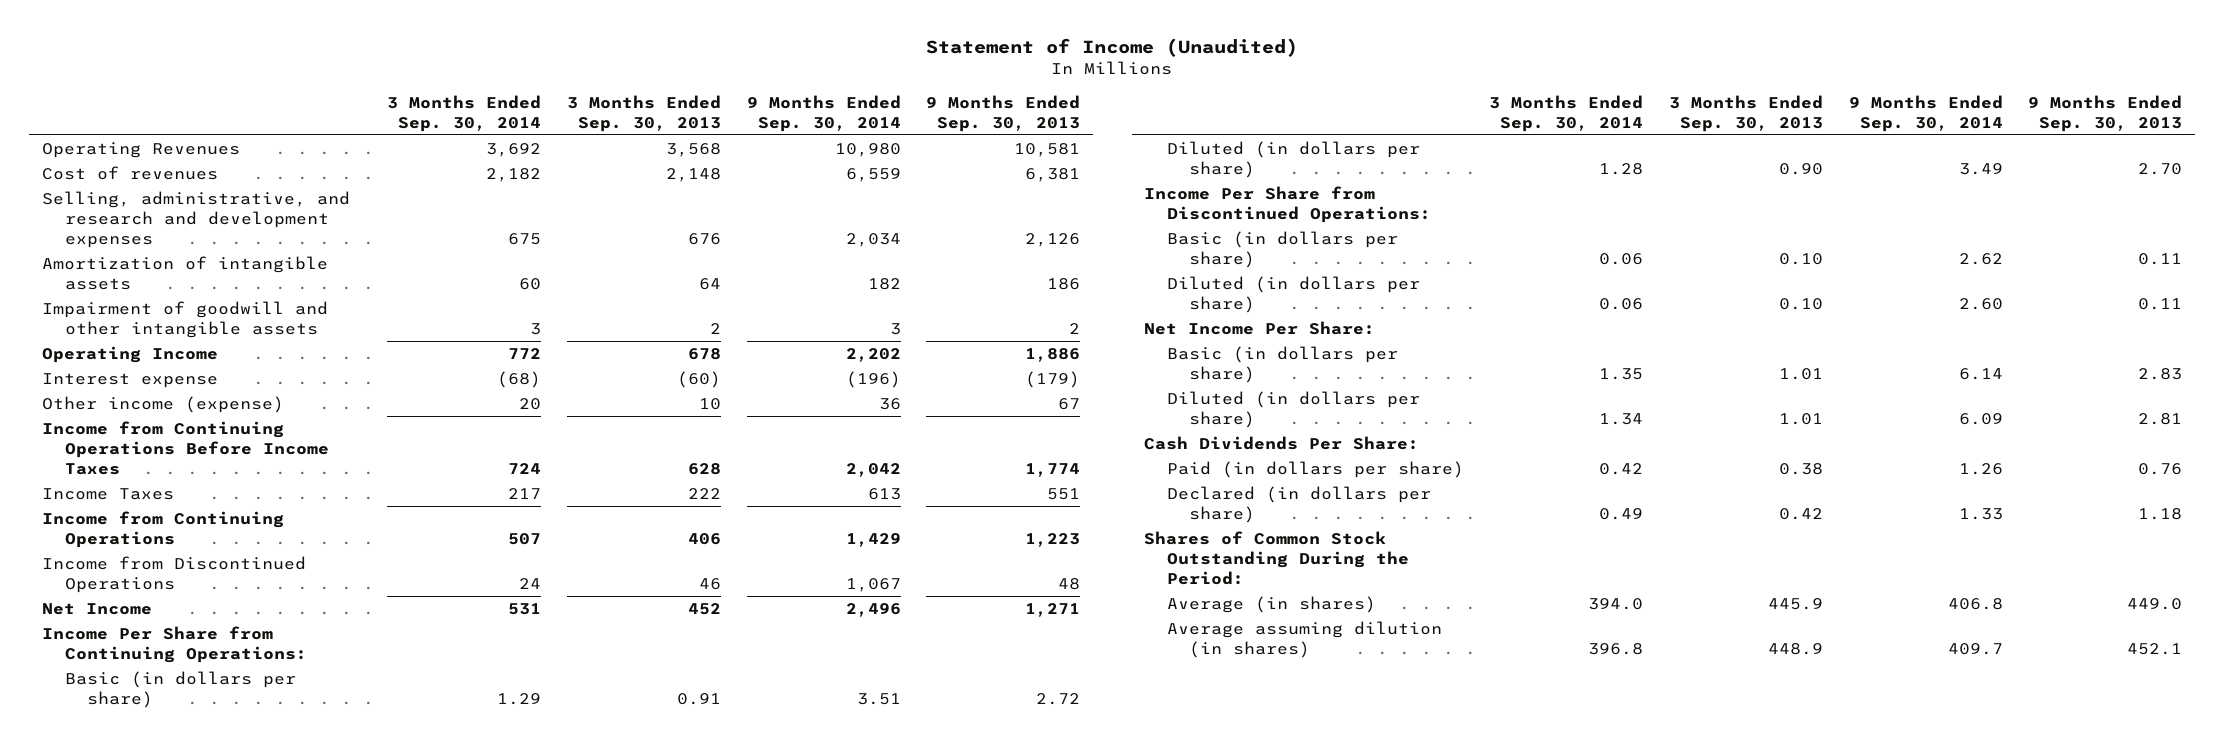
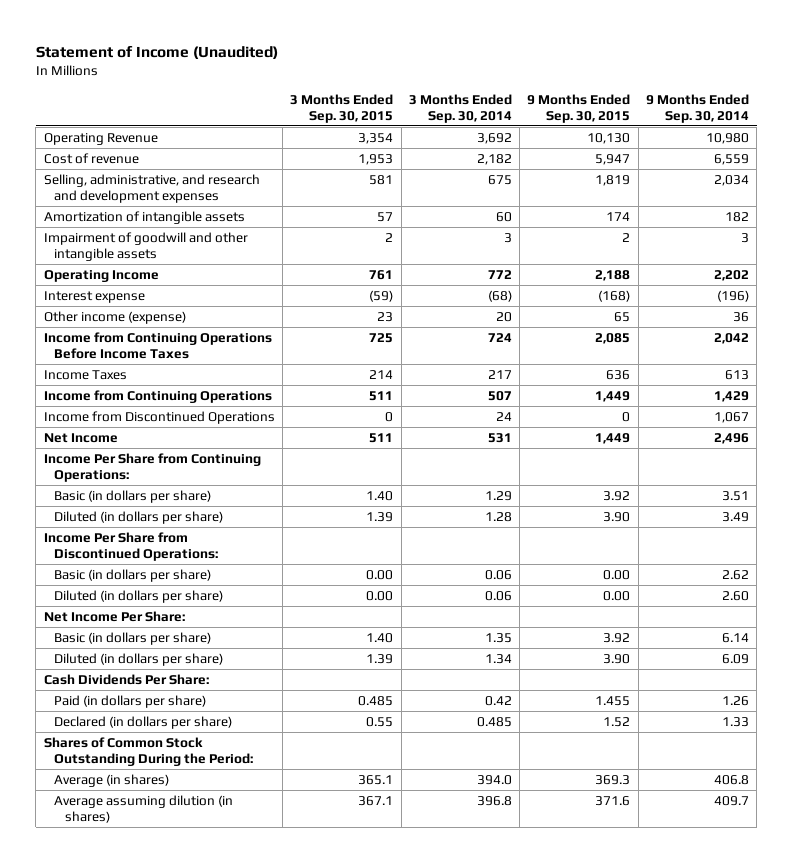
- | 3 Months Ended Sep. 30, 2014 | 3 Months Ended Sep. 30, 2013 | 9 Months Ended Sep. 30, 2014 | 9 Months Ended Sep. 30, 2013
+ | 3 Months Ended Sep. 30, 2015 | 3 Months Ended Sep. 30, 2014 | 9 Months Ended Sep. 30, 2015 | 9 Months Ended Sep. 30, 2014
- Operating Revenues | 3,692 | 3,568 | 10,980 | 10,581
- Cost of revenues | 2,182 | 2,148 | 6,559 | 6,381
+ Operating Revenue | 3,354 | 3,692 | 10,130 | 10,980
+ Cost of revenue | 1,953 | 2,182 | 5,947 | 6,559
- Declared (in dollars per share) | 0.49 | 0.42 | 1.33 | 1.18
+ Declared (in dollars per share) | 0.55 | 0.485 | 1.52 | 1.33

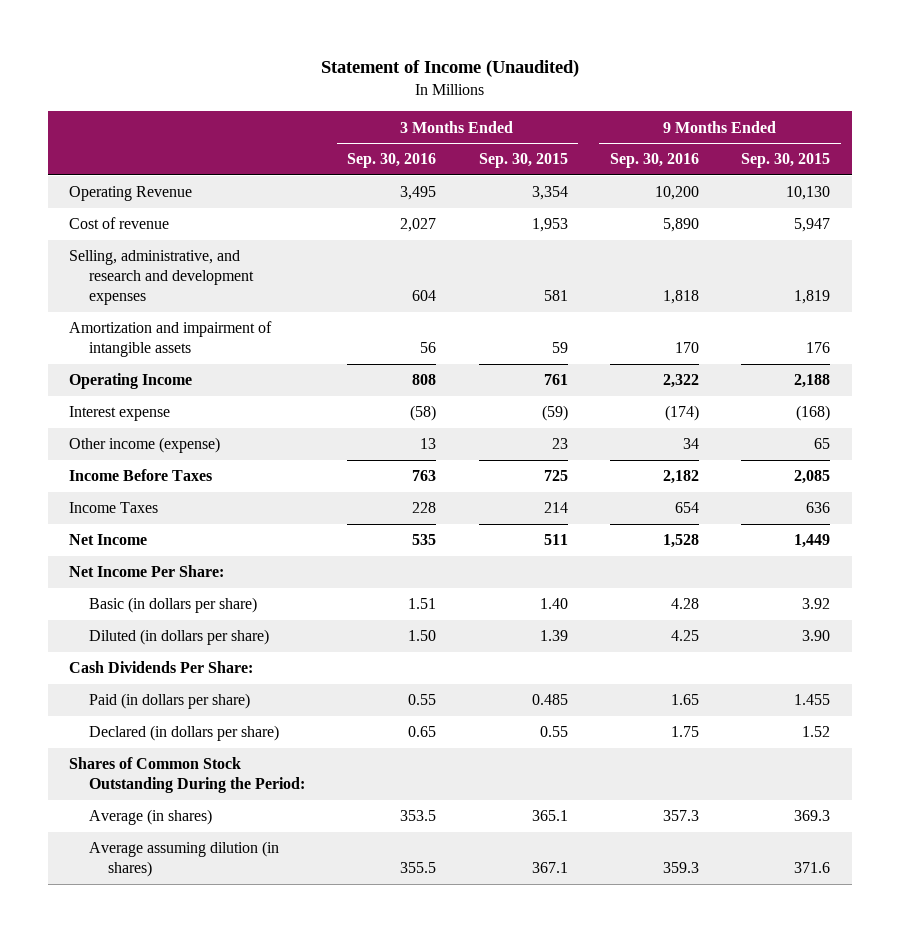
- | 3 Months Ended Sep. 30, 2015 | 3 Months Ended Sep. 30, 2014 | 9 Months Ended Sep. 30, 2015 | 9 Months Ended Sep. 30, 2014
+ | 3 Months Ended Sep. 30, 2016 | 3 Months Ended Sep. 30, 2015 | 9 Months Ended Sep. 30, 2016 | 9 Months Ended Sep. 30, 2015
- Amortization of intangible assets | 57 | 60 | 174 | 182
- Impairment of goodwill and other intangible assets | 2 | 3 | 2 | 3
+ Amortization and impairment of intangible assets | 56 | 59 | 170 | 176
- Income from Continuing Operations Before Income Taxes | 725 | 724 | 2,085 | 2,042
+ Income Before Taxes | 763 | 725 | 2,182 | 2,085
- Income from Continuing Operations | 511 | 507 | 1,449 | 1,429
- Income from Discontinued Operations | 0 | 24 | 0 | 1,067
- Income Per Share from Continuing Operations:
- Basic (in dollars per share) | 1.40 | 1.29 | 3.92 | 3.51
- Diluted (in dollars per share) | 1.39 | 1.28 | 3.90 | 3.49
- Income Per Share from Discontinued Operations:
- Basic (in dollars per share) | 0.00 | 0.06 | 0.00 | 2.62
- Diluted (in dollars per share) | 0.00 | 0.06 | 0.00 | 2.60

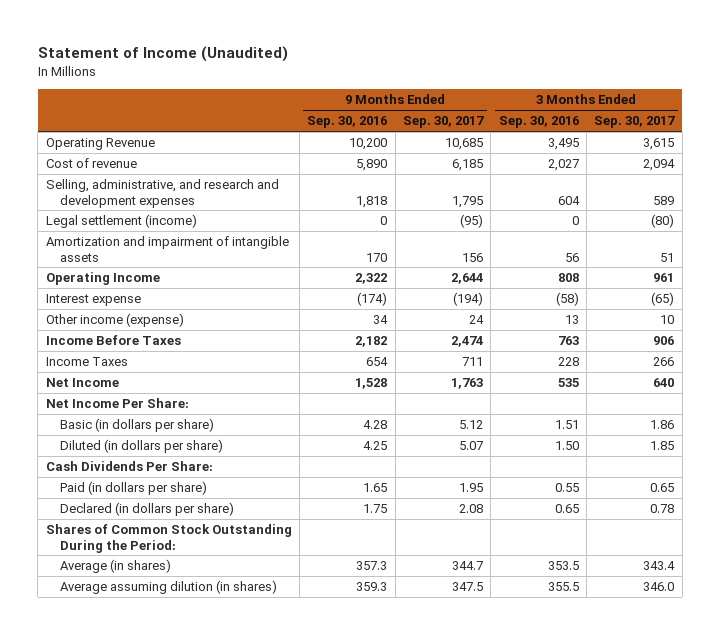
- | 3 Months Ended Sep. 30, 2016 | 3 Months Ended Sep. 30, 2015 | 9 Months Ended Sep. 30, 2016 | 9 Months Ended Sep. 30, 2015
+ | 9 Months Ended Sep. 30, 2016 | 9 Months Ended Sep. 30, 2017 | 3 Months Ended Sep. 30, 2016 | 3 Months Ended Sep. 30, 2017
+ Legal settlement (income) | 0 | (95) | 0 | (80)

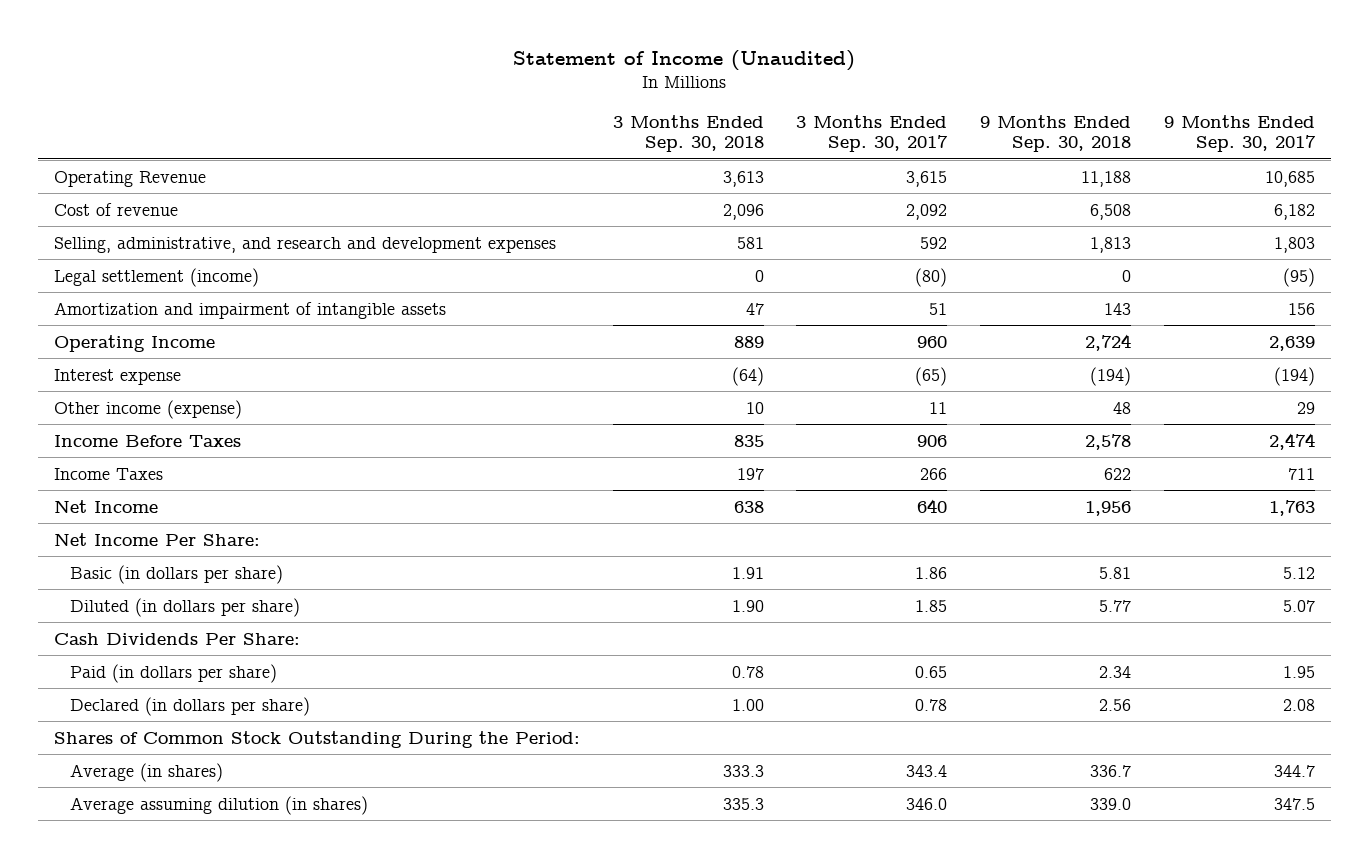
- | 9 Months Ended Sep. 30, 2016 | 9 Months Ended Sep. 30, 2017 | 3 Months Ended Sep. 30, 2016 | 3 Months Ended Sep. 30, 2017
+ | 3 Months Ended Sep. 30, 2018 | 3 Months Ended Sep. 30, 2017 | 9 Months Ended Sep. 30, 2018 | 9 Months Ended Sep. 30, 2017
- Cost of revenue | 5,890 | 6,185 | 2,027 | 2,094
- Selling, administrative, and research and development expenses | 1,818 | 1,795 | 604 | 589
+ Cost of revenue | 2,096 | 2,092 | 6,508 | 6,182
+ Selling, administrative, and research and development expenses | 581 | 592 | 1,813 | 1,803
- Operating Income | 2,322 | 2,644 | 808 | 961
+ Operating Income | 889 | 960 | 2,724 | 2,639
- Other income (expense) | 34 | 24 | 13 | 10
+ Other income (expense) | 10 | 11 | 48 | 29

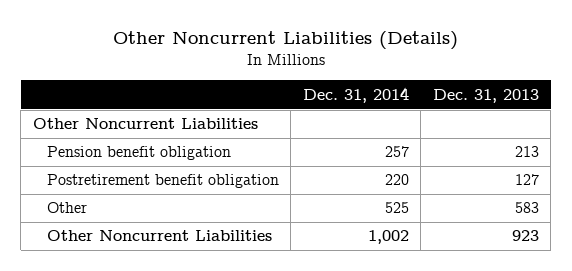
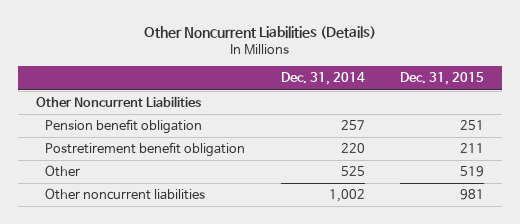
- | Dec. 31, 2014 | Dec. 31, 2013
+ | Dec. 31, 2014 | Dec. 31, 2015
- Other Noncurrent Liabilities | 1,002 | 923
+ Other noncurrent liabilities | 1,002 | 981

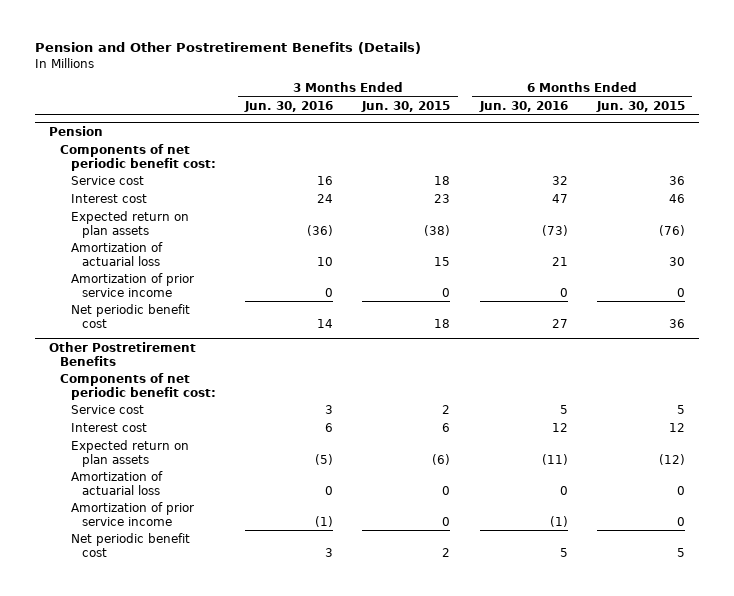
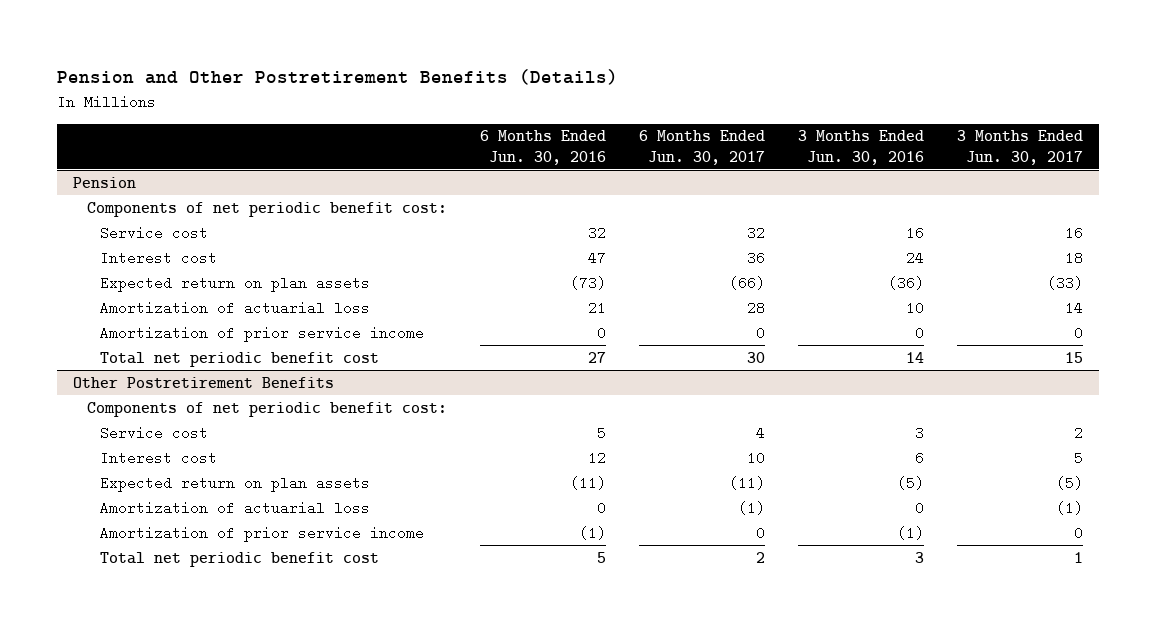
- | 3 Months Ended Jun. 30, 2016 | 3 Months Ended Jun. 30, 2015 | 6 Months Ended Jun. 30, 2016 | 6 Months Ended Jun. 30, 2015
+ | 6 Months Ended Jun. 30, 2016 | 6 Months Ended Jun. 30, 2017 | 3 Months Ended Jun. 30, 2016 | 3 Months Ended Jun. 30, 2017
@ Pension
- Net periodic benefit cost | 14 | 18 | 27 | 36
+ Total net periodic benefit cost | 27 | 30 | 14 | 15
@ Other Postretirement Benefits
- Net periodic benefit cost | 3 | 2 | 5 | 5
+ Total net periodic benefit cost | 5 | 2 | 3 | 1

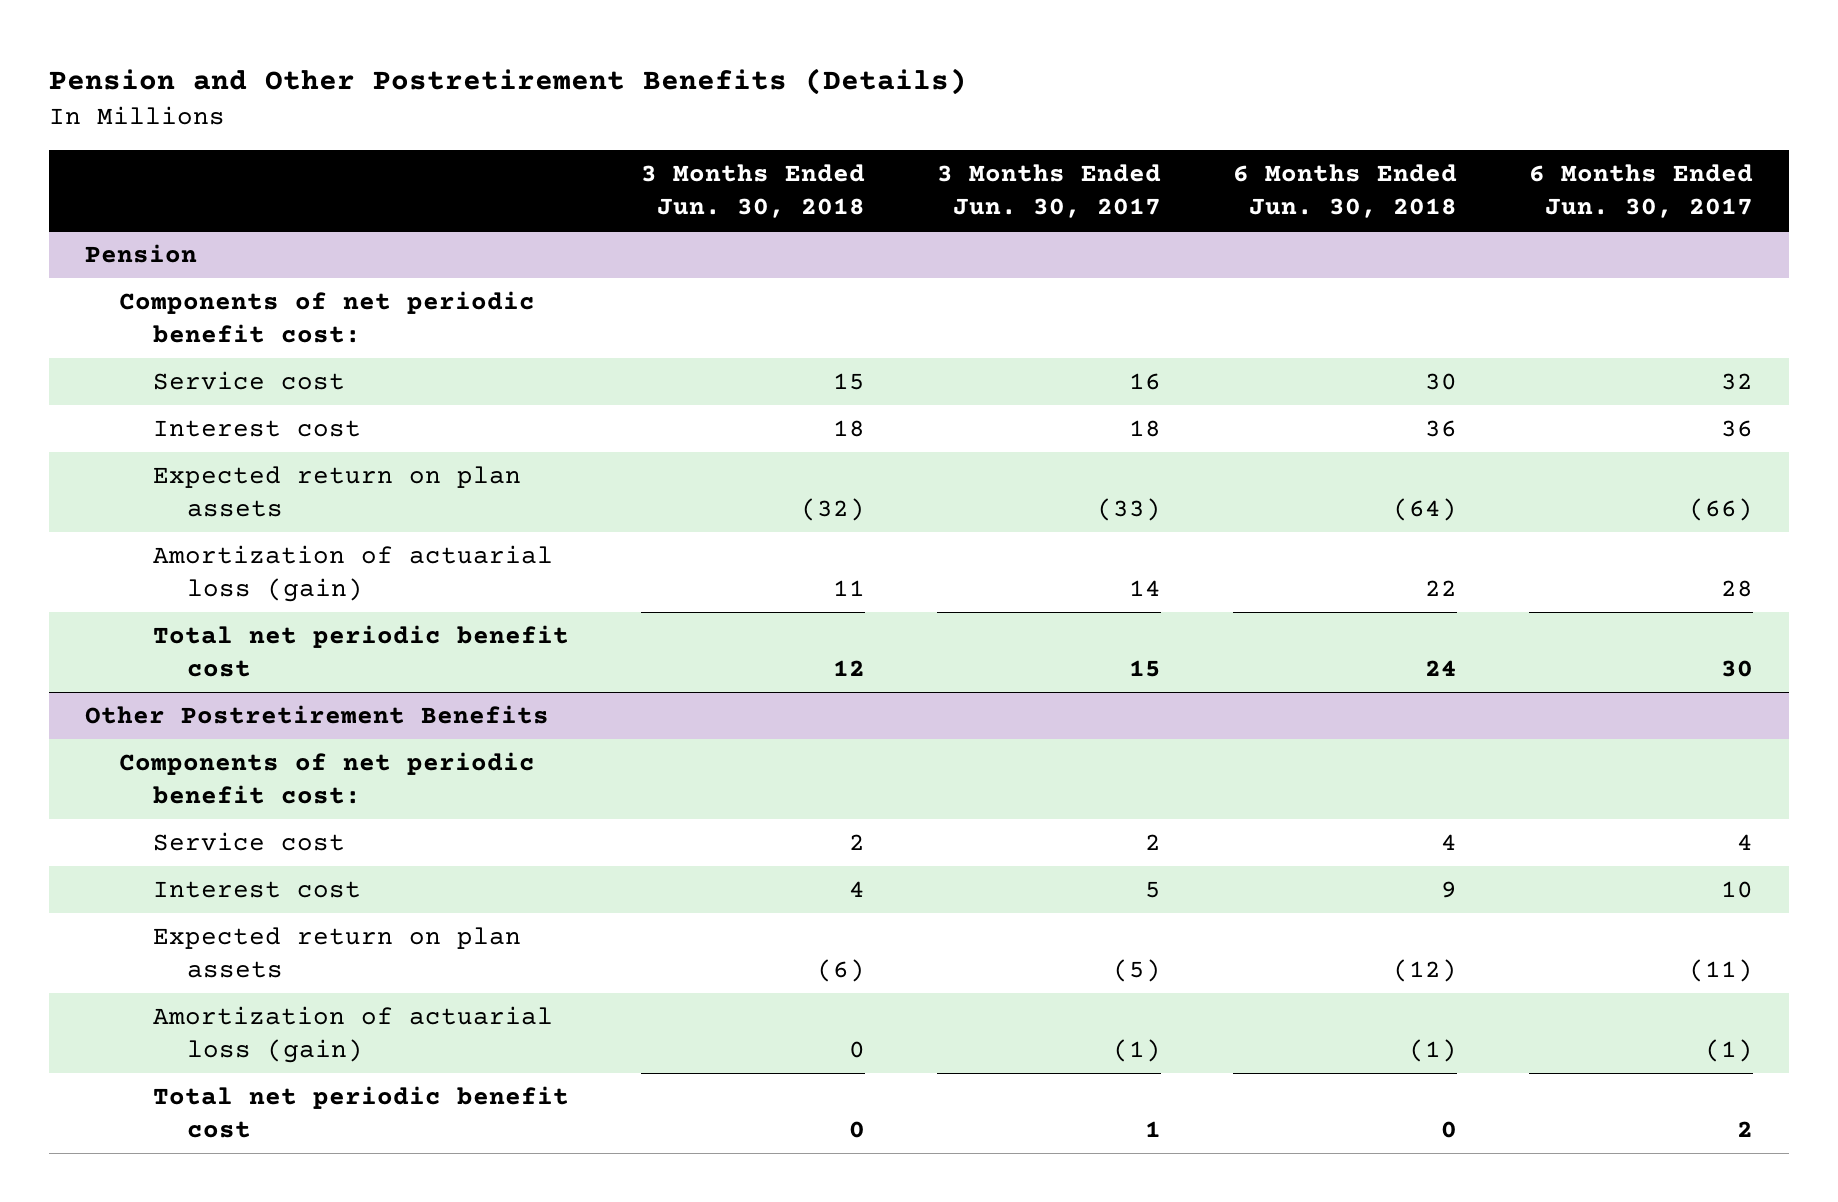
- | 6 Months Ended Jun. 30, 2016 | 6 Months Ended Jun. 30, 2017 | 3 Months Ended Jun. 30, 2016 | 3 Months Ended Jun. 30, 2017
+ | 3 Months Ended Jun. 30, 2018 | 3 Months Ended Jun. 30, 2017 | 6 Months Ended Jun. 30, 2018 | 6 Months Ended Jun. 30, 2017
@ Pension
- Amortization of actuarial loss | 21 | 28 | 10 | 14
- Amortization of prior service income | 0 | 0 | 0 | 0
+ Amortization of actuarial loss (gain) | 11 | 14 | 22 | 28
@ Other Postretirement Benefits
- Amortization of actuarial loss | 0 | (1) | 0 | (1)
- Amortization of prior service income | (1) | 0 | (1) | 0
+ Amortization of actuarial loss (gain) | 0 | (1) | (1) | (1)

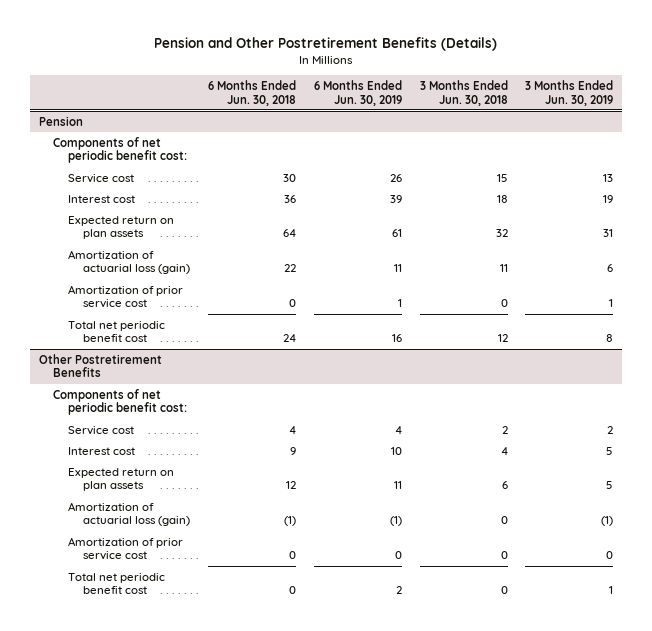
- | 3 Months Ended Jun. 30, 2018 | 3 Months Ended Jun. 30, 2017 | 6 Months Ended Jun. 30, 2018 | 6 Months Ended Jun. 30, 2017
+ | 6 Months Ended Jun. 30, 2018 | 6 Months Ended Jun. 30, 2019 | 3 Months Ended Jun. 30, 2018 | 3 Months Ended Jun. 30, 2019
@ Pension
- Expected return on plan assets | (32) | (33) | (64) | (66)
+ Expected return on plan assets | 64 | 61 | 32 | 31
+ Amortization of prior service cost | 0 | 1 | 0 | 1
@ Other Postretirement Benefits
- Expected return on plan assets | (6) | (5) | (12) | (11)
+ Expected return on plan assets | 12 | 11 | 6 | 5
+ Amortization of prior service cost | 0 | 0 | 0 | 0

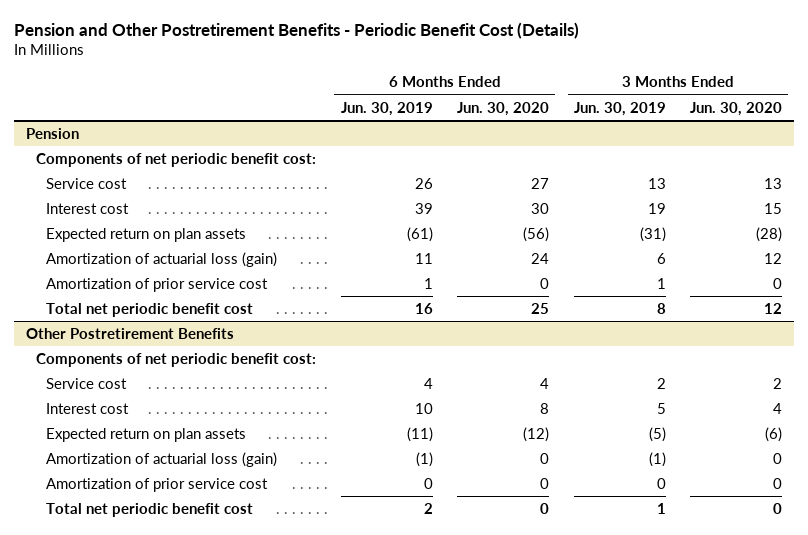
- Pension and Other Postretirement Benefits (Details)
+ Pension and Other Postretirement Benefits - Periodic Benefit Cost (Details)
- | 6 Months Ended Jun. 30, 2018 | 6 Months Ended Jun. 30, 2019 | 3 Months Ended Jun. 30, 2018 | 3 Months Ended Jun. 30, 2019
+ | 6 Months Ended Jun. 30, 2019 | 6 Months Ended Jun. 30, 2020 | 3 Months Ended Jun. 30, 2019 | 3 Months Ended Jun. 30, 2020
@ Pension
- Expected return on plan assets | 64 | 61 | 32 | 31
+ Expected return on plan assets | (61) | (56) | (31) | (28)
@ Other Postretirement Benefits
- Expected return on plan assets | 12 | 11 | 6 | 5
+ Expected return on plan assets | (11) | (12) | (5) | (6)

